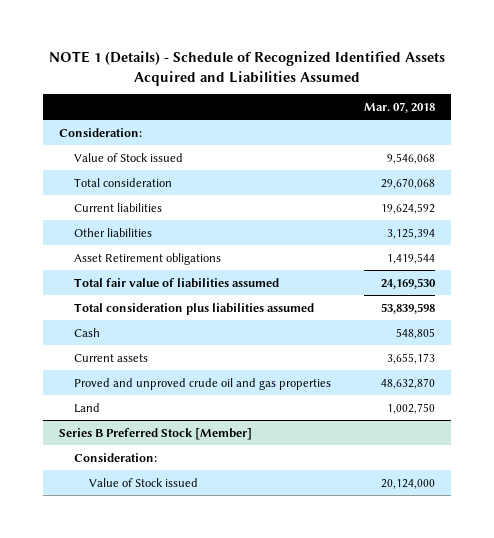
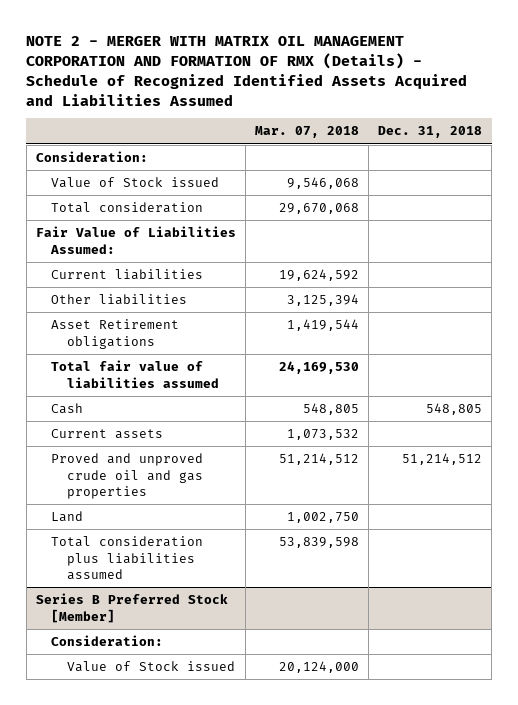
- NOTE 1 (Details) - Schedule of Recognized Identified Assets Acquired and Liabilities Assumed
+ NOTE 2 - MERGER WITH MATRIX OIL MANAGEMENT CORPORATION AND FORMATION OF RMX (Details) - Schedule of Recognized Identified Assets Acquired and Liabilities Assumed
- | Mar. 07, 2018
+ | Mar. 07, 2018 | Dec. 31, 2018
+ Fair Value of Liabilities Assumed:
- Current assets | 3,655,173
- Proved and unproved crude oil and gas properties | 48,632,870
+ Current assets | 1,073,532 |
+ Proved and unproved crude oil and gas properties | 51,214,512 | 51,214,512
moved down: Total consideration plus liabilities assumed | 53,839,598 |

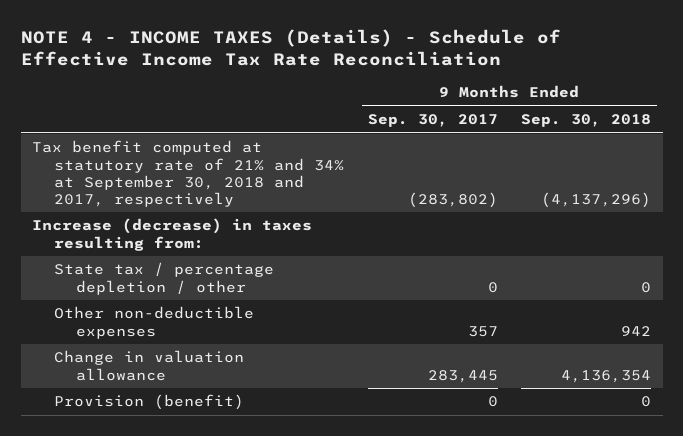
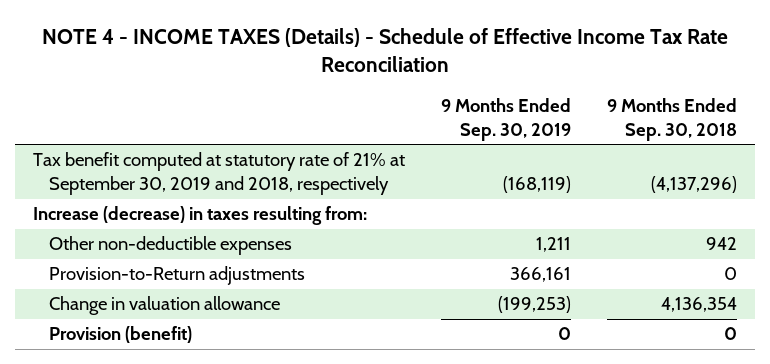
- | 9 Months Ended Sep. 30, 2017 | 9 Months Ended Sep. 30, 2018
+ | 9 Months Ended Sep. 30, 2019 | 9 Months Ended Sep. 30, 2018
- Tax benefit computed at statutory rate of 21% and 34% at September 30, 2018 and 2017, respectively | (283,802) | (4,137,296)
+ Tax benefit computed at statutory rate of 21% at September 30, 2019 and 2018, respectively | (168,119) | (4,137,296)
- State tax / percentage depletion / other | 0 | 0
+ Provision-to-Return adjustments | 366,161 | 0

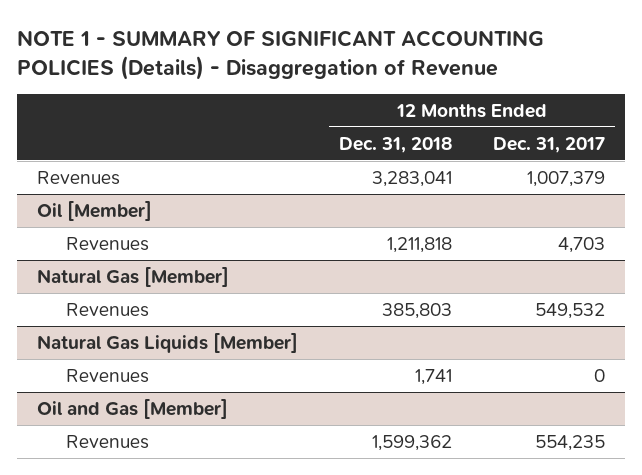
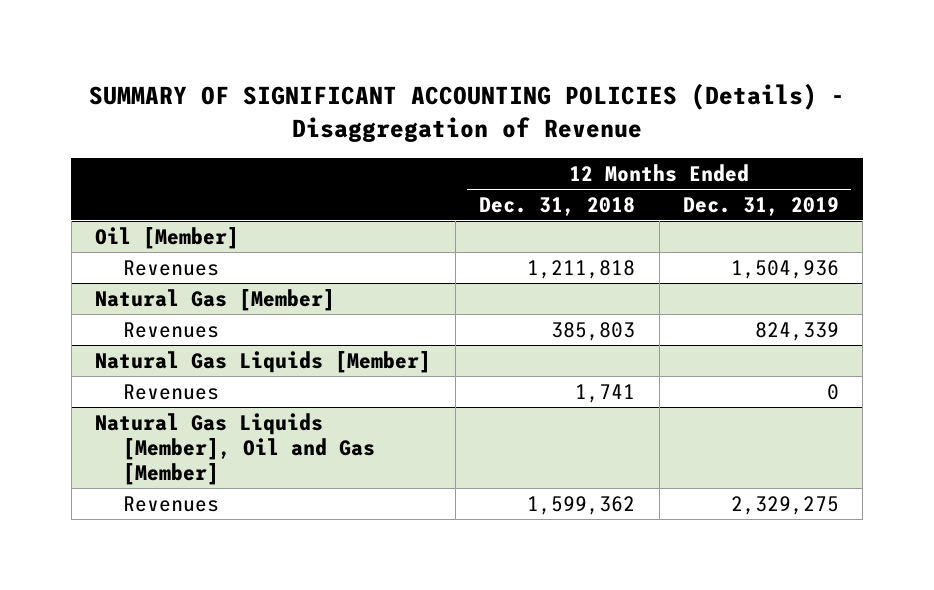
- NOTE 1 - SUMMARY OF SIGNIFICANT ACCOUNTING POLICIES (Details) - Disaggregation of Revenue
+ SUMMARY OF SIGNIFICANT ACCOUNTING POLICIES (Details) - Disaggregation of Revenue
- | 12 Months Ended Dec. 31, 2018 | 12 Months Ended Dec. 31, 2017
+ | 12 Months Ended Dec. 31, 2018 | 12 Months Ended Dec. 31, 2019
- Revenues | 3,283,041 | 1,007,379
- Oil and Gas [Member]
+ Natural Gas Liquids [Member], Oil and Gas [Member]

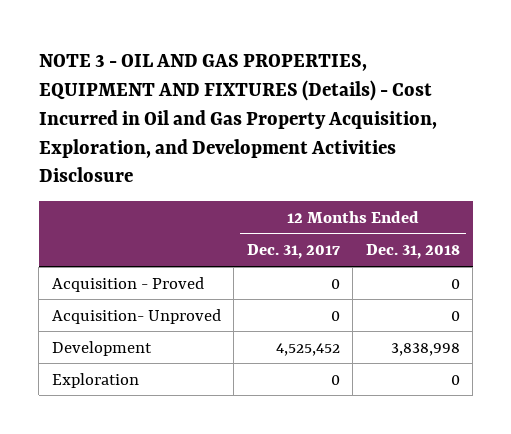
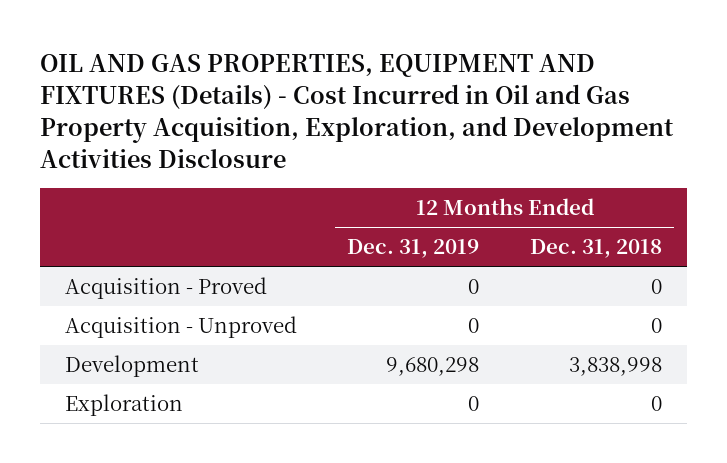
- NOTE 3 - OIL AND GAS PROPERTIES, EQUIPMENT AND FIXTURES (Details) - Cost Incurred in Oil and Gas Property Acquisition, Exploration, and Development Activities Disclosure
+ OIL AND GAS PROPERTIES, EQUIPMENT AND FIXTURES (Details) - Cost Incurred in Oil and Gas Property Acquisition, Exploration, and Development Activities Disclosure
- | 12 Months Ended Dec. 31, 2017 | 12 Months Ended Dec. 31, 2018
+ | 12 Months Ended Dec. 31, 2019 | 12 Months Ended Dec. 31, 2018
- Acquisition- Unproved | 0 | 0
+ Acquisition - Unproved | 0 | 0

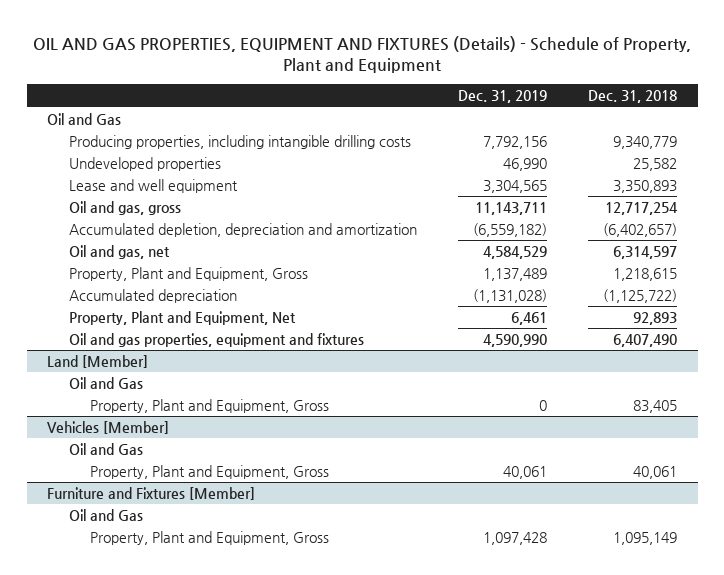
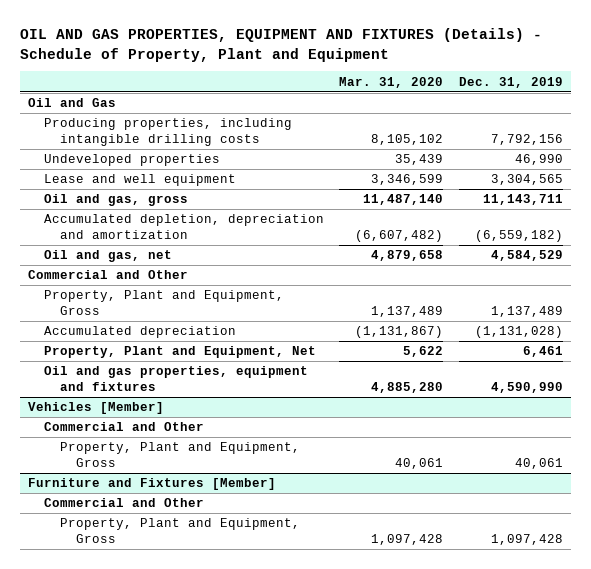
- | Dec. 31, 2019 | Dec. 31, 2018
+ | Mar. 31, 2020 | Dec. 31, 2019
+ Commercial and Other
- Land [Member]
- Oil and Gas
- Property, Plant and Equipment, Gross | 0 | 83,405
@ Vehicles [Member]
- Oil and Gas
+ Commercial and Other
@ Furniture and Fixtures [Member]
- Oil and Gas
+ Commercial and Other

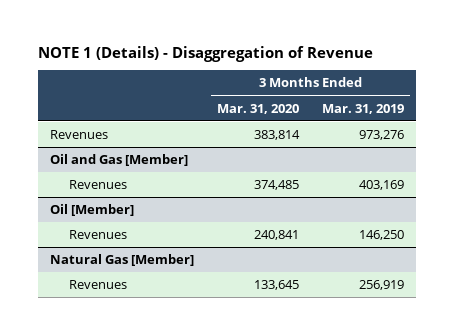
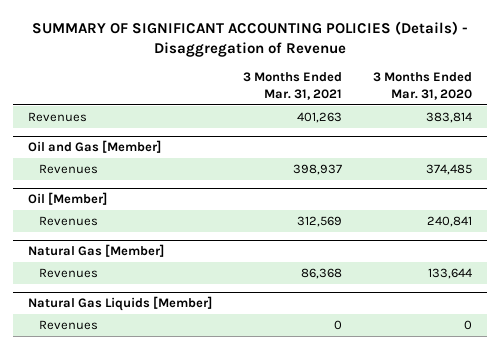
- NOTE 1 (Details) - Disaggregation of Revenue
+ SUMMARY OF SIGNIFICANT ACCOUNTING POLICIES (Details) - Disaggregation of Revenue
- | 3 Months Ended Mar. 31, 2020 | 3 Months Ended Mar. 31, 2019
+ | 3 Months Ended Mar. 31, 2021 | 3 Months Ended Mar. 31, 2020
@ Natural Gas [Member]
- Revenues | 133,645 | 256,919
+ Revenues | 86,368 | 133,644
+ Natural Gas Liquids [Member]
+ Revenues | 0 | 0

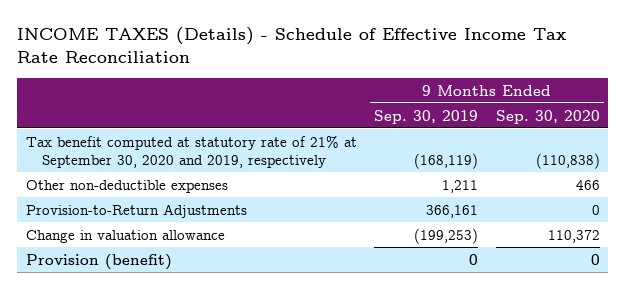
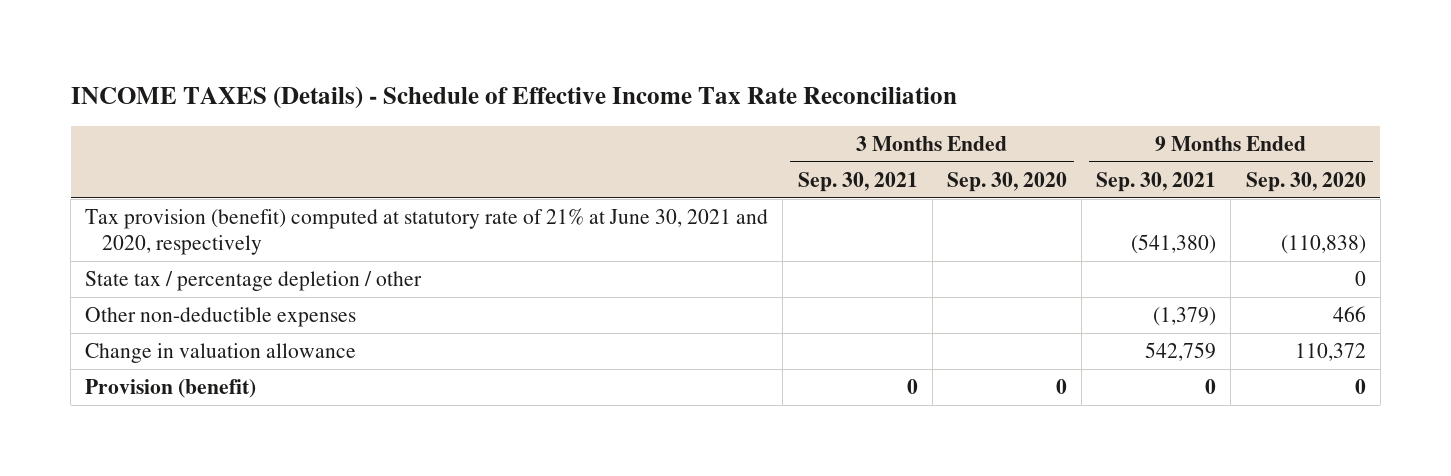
- | 9 Months Ended Sep. 30, 2019 | 9 Months Ended Sep. 30, 2020
+ | 3 Months Ended Sep. 30, 2021 | 3 Months Ended Sep. 30, 2020 | 9 Months Ended Sep. 30, 2021 | 9 Months Ended Sep. 30, 2020
- Tax benefit computed at statutory rate of 21% at September 30, 2020 and 2019, respectively | (168,119) | (110,838)
+ Tax provision (benefit) computed at statutory rate of 21% at June 30, 2021 and 2020, respectively | | | (541,380) | (110,838)
+ State tax / percentage depletion / other | | | | 0
- Provision-to-Return Adjustments | 366,161 | 0

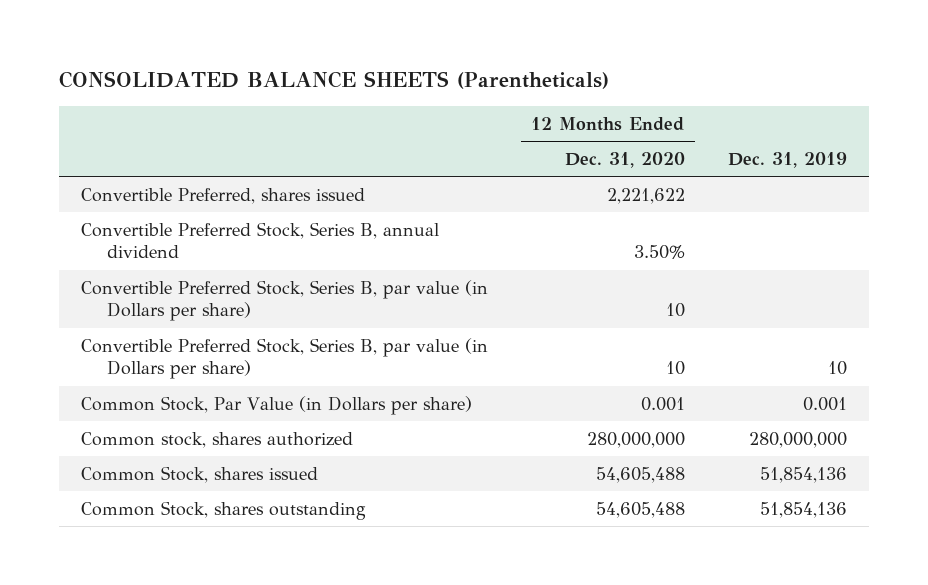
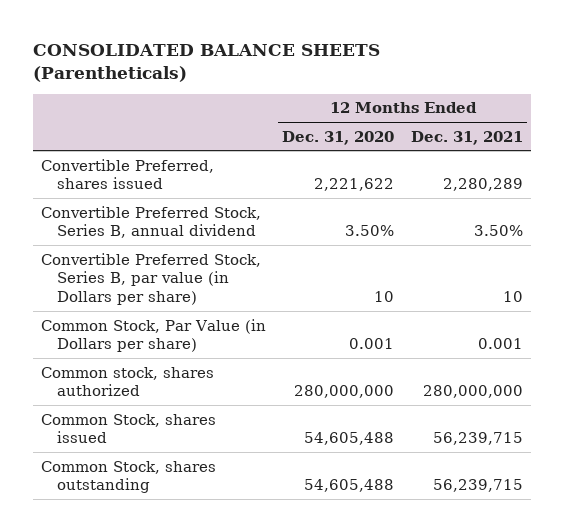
- | 12 Months Ended Dec. 31, 2020 | Dec. 31, 2019
+ | 12 Months Ended Dec. 31, 2020 | 12 Months Ended Dec. 31, 2021
- Convertible Preferred Stock, Series B, par value (in Dollars per share) | 10 | 10

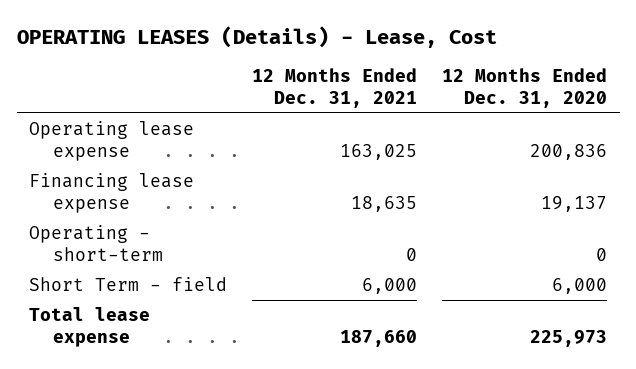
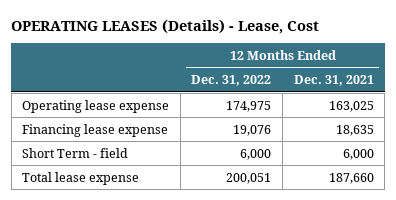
- | 12 Months Ended Dec. 31, 2021 | 12 Months Ended Dec. 31, 2020
+ | 12 Months Ended Dec. 31, 2022 | 12 Months Ended Dec. 31, 2021
- Operating - short-term | 0 | 0

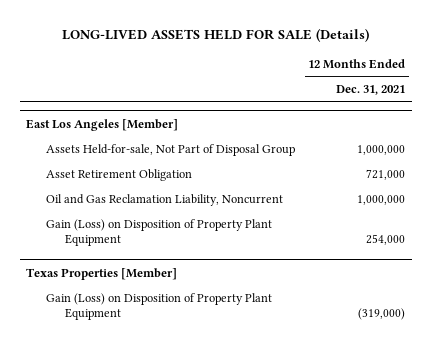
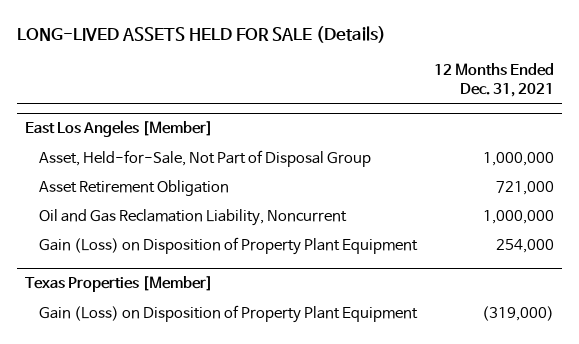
@ East Los Angeles [Member]
- Assets Held-for-sale, Not Part of Disposal Group | 1,000,000
+ Asset, Held-for-Sale, Not Part of Disposal Group | 1,000,000

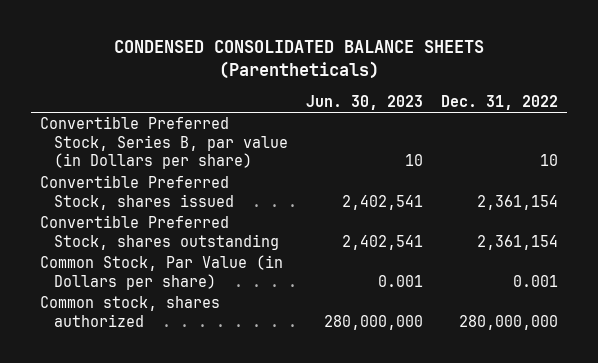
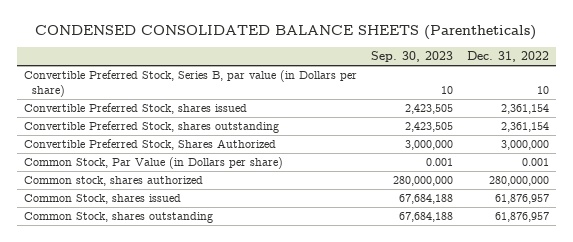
- | Jun. 30, 2023 | Dec. 31, 2022
+ | Sep. 30, 2023 | Dec. 31, 2022
+ Convertible Preferred Stock, Shares Authorized | 3,000,000 | 3,000,000
+ Common Stock, shares issued | 67,684,188 | 61,876,957
+ Common Stock, shares outstanding | 67,684,188 | 61,876,957

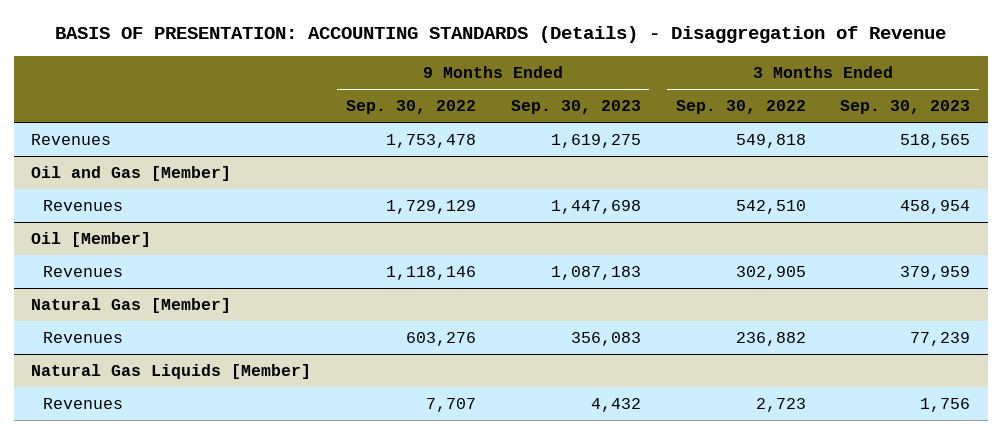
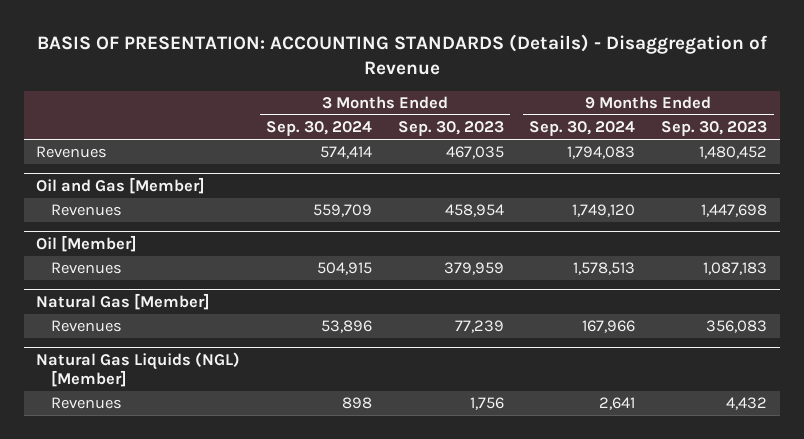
- | 9 Months Ended Sep. 30, 2022 | 9 Months Ended Sep. 30, 2023 | 3 Months Ended Sep. 30, 2022 | 3 Months Ended Sep. 30, 2023
+ | 3 Months Ended Sep. 30, 2024 | 3 Months Ended Sep. 30, 2023 | 9 Months Ended Sep. 30, 2024 | 9 Months Ended Sep. 30, 2023
- Revenues | 1,753,478 | 1,619,275 | 549,818 | 518,565
+ Revenues | 574,414 | 467,035 | 1,794,083 | 1,480,452
- Natural Gas Liquids [Member]
+ Natural Gas Liquids (NGL) [Member]

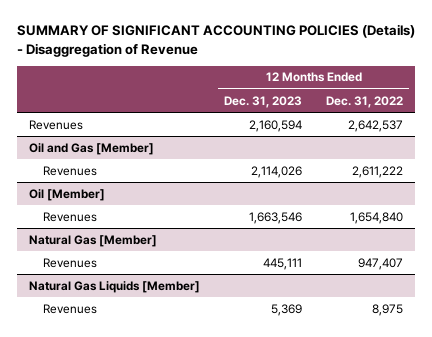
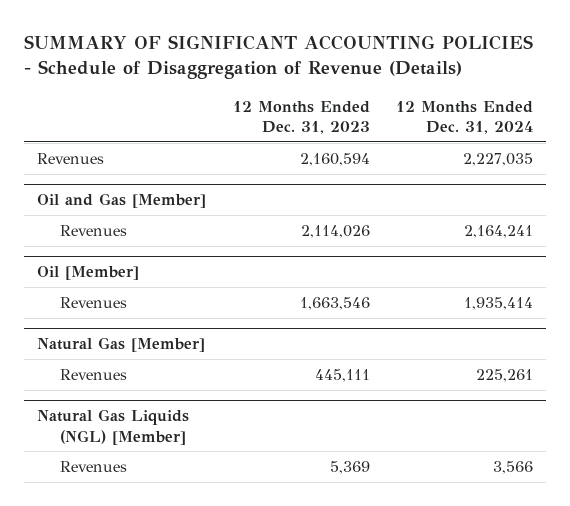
- SUMMARY OF SIGNIFICANT ACCOUNTING POLICIES (Details) - Disaggregation of Revenue
+ SUMMARY OF SIGNIFICANT ACCOUNTING POLICIES - Schedule of Disaggregation of Revenue (Details)
- | 12 Months Ended Dec. 31, 2023 | 12 Months Ended Dec. 31, 2022
+ | 12 Months Ended Dec. 31, 2023 | 12 Months Ended Dec. 31, 2024
- Natural Gas Liquids [Member]
+ Natural Gas Liquids (NGL) [Member]

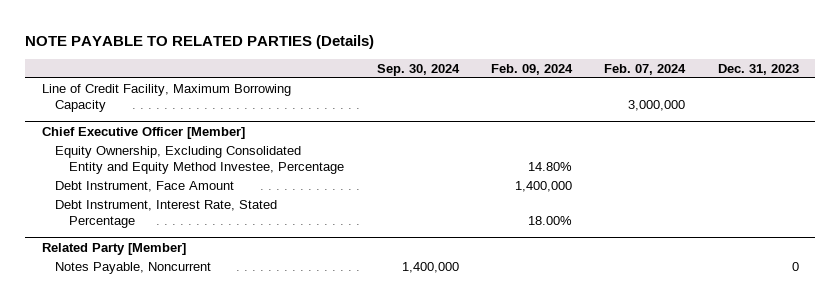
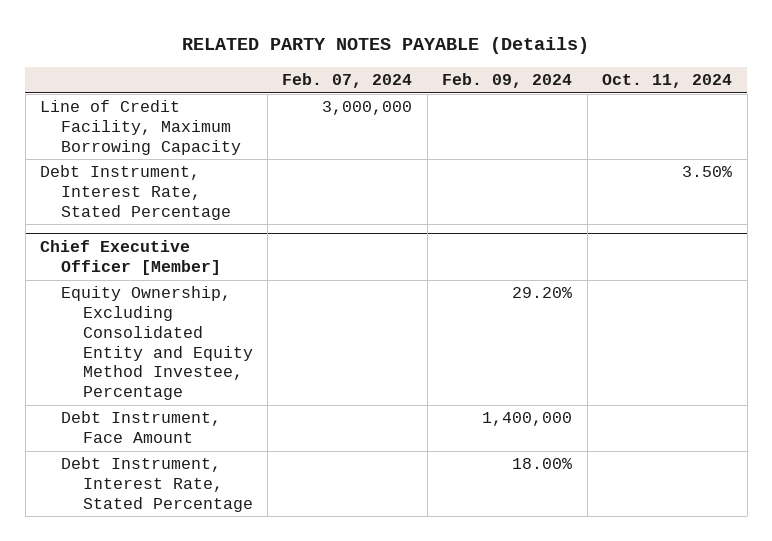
- NOTE PAYABLE TO RELATED PARTIES (Details)
+ RELATED PARTY NOTES PAYABLE (Details)
- | Sep. 30, 2024 | Feb. 09, 2024 | Feb. 07, 2024 | Dec. 31, 2023
+ | Feb. 07, 2024 | Feb. 09, 2024 | Oct. 11, 2024
+ Debt Instrument, Interest Rate, Stated Percentage | | | 3.50%
@ Chief Executive Officer [Member]
- Equity Ownership, Excluding Consolidated Entity and Equity Method Investee, Percentage | | 14.80% | |
+ Equity Ownership, Excluding Consolidated Entity and Equity Method Investee, Percentage | | 29.20% |
- Related Party [Member]
- Notes Payable, Noncurrent | 1,400,000 | | | 0

